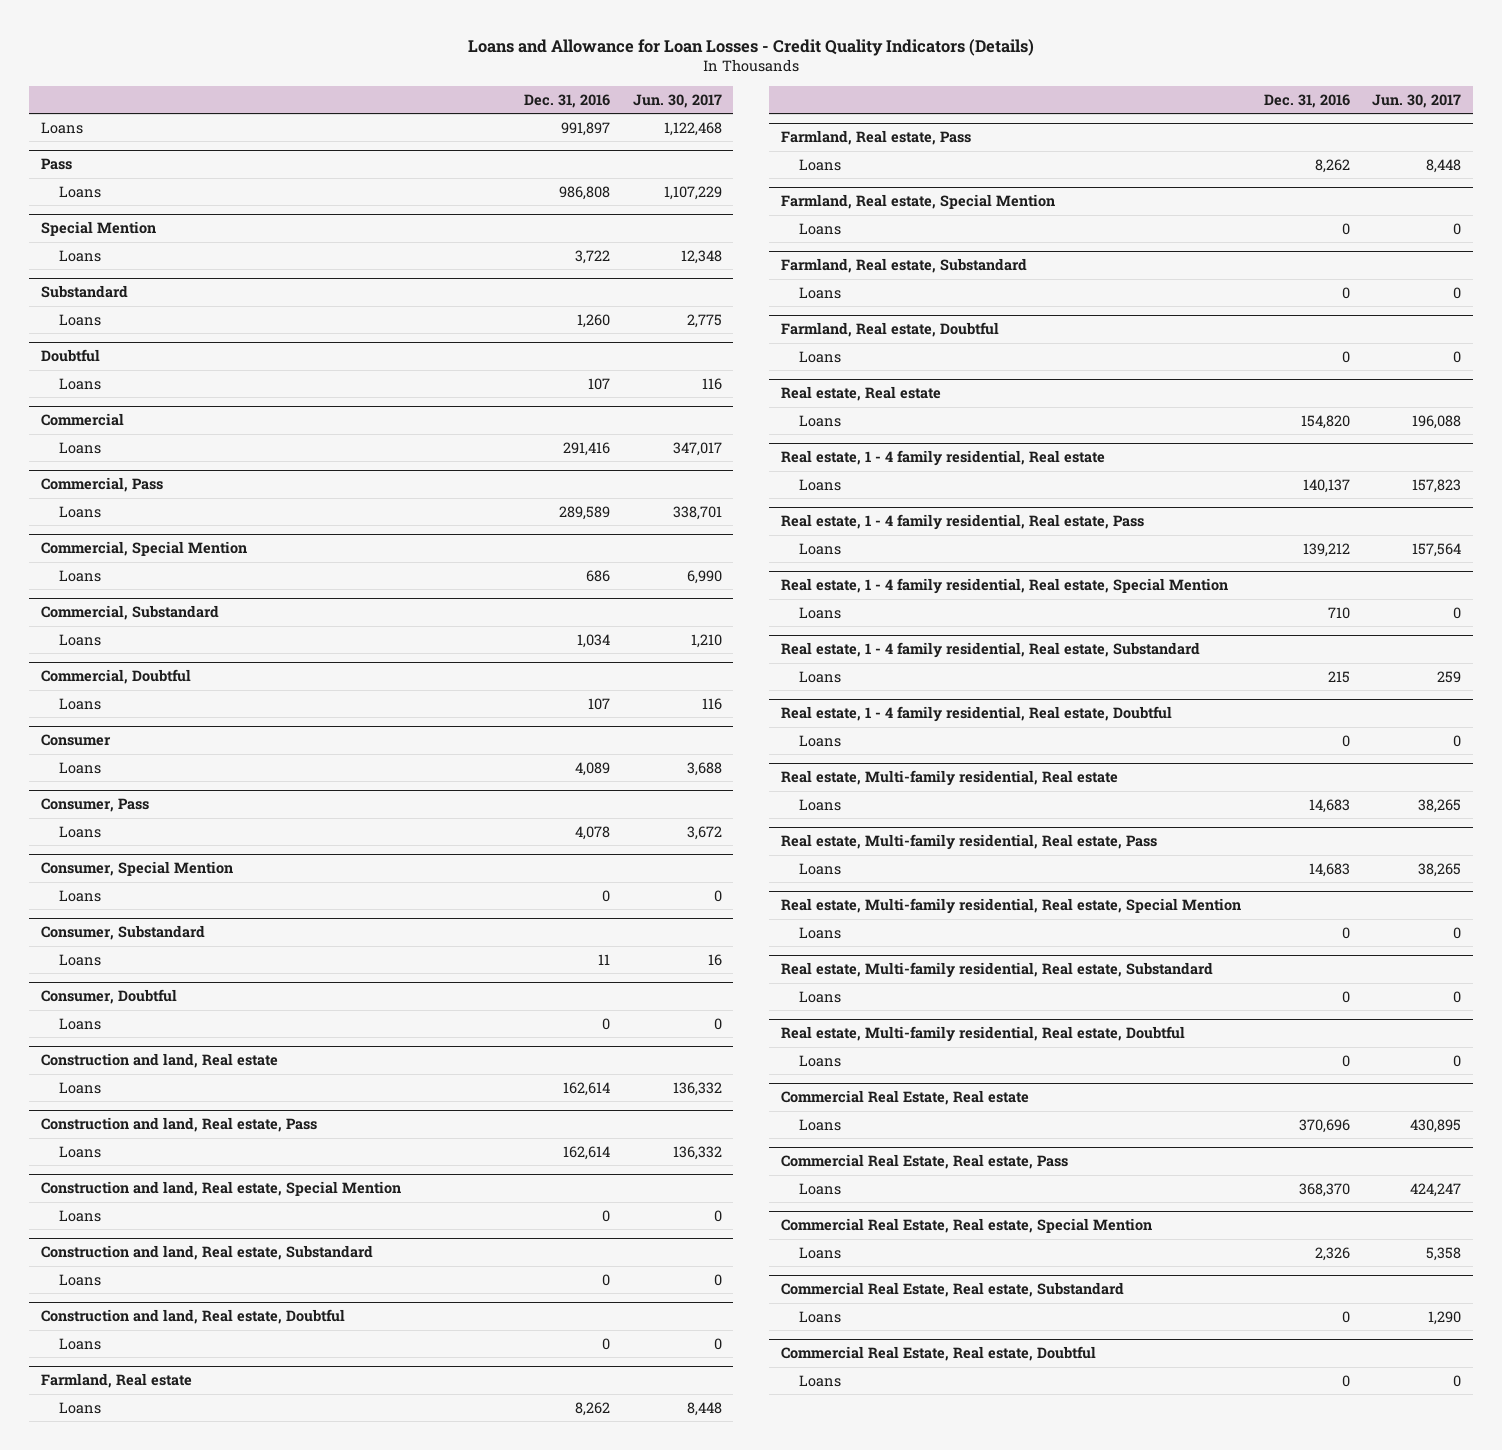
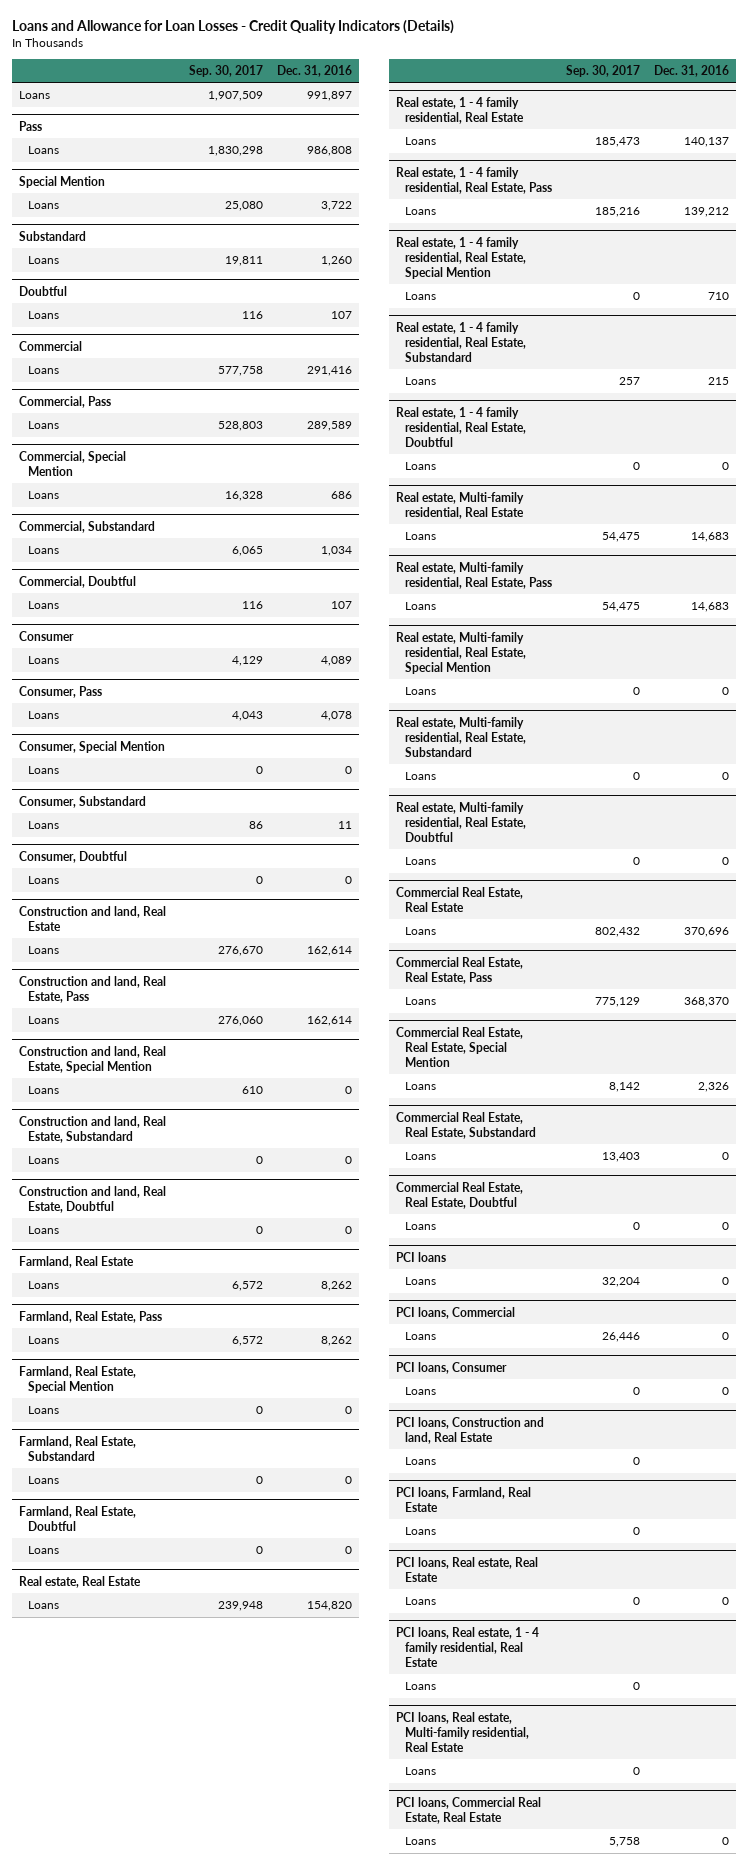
- | Dec. 31, 2016 | Jun. 30, 2017
+ | Sep. 30, 2017 | Dec. 31, 2016
- Construction and land, Real estate
+ Construction and land, Real Estate
- Construction and land, Real estate, Pass
+ Construction and land, Real Estate, Pass
- Construction and land, Real estate, Special Mention
+ Construction and land, Real Estate, Special Mention
- Construction and land, Real estate, Substandard
+ Construction and land, Real Estate, Substandard
- Construction and land, Real estate, Doubtful
+ Construction and land, Real Estate, Doubtful
- Farmland, Real estate
+ Farmland, Real Estate
- Farmland, Real estate, Pass
+ Farmland, Real Estate, Pass
- Farmland, Real estate, Special Mention
+ Farmland, Real Estate, Special Mention
- Farmland, Real estate, Substandard
+ Farmland, Real Estate, Substandard
- Farmland, Real estate, Doubtful
+ Farmland, Real Estate, Doubtful
- Real estate, Real estate
+ Real estate, Real Estate
- Real estate, 1 - 4 family residential, Real estate
+ Real estate, 1 - 4 family residential, Real Estate
- Real estate, 1 - 4 family residential, Real estate, Pass
+ Real estate, 1 - 4 family residential, Real Estate, Pass
- Real estate, 1 - 4 family residential, Real estate, Special Mention
+ Real estate, 1 - 4 family residential, Real Estate, Special Mention
- Real estate, 1 - 4 family residential, Real estate, Substandard
+ Real estate, 1 - 4 family residential, Real Estate, Substandard
- Real estate, 1 - 4 family residential, Real estate, Doubtful
+ Real estate, 1 - 4 family residential, Real Estate, Doubtful
- Real estate, Multi-family residential, Real estate
+ Real estate, Multi-family residential, Real Estate
- Real estate, Multi-family residential, Real estate, Pass
+ Real estate, Multi-family residential, Real Estate, Pass
- Real estate, Multi-family residential, Real estate, Special Mention
+ Real estate, Multi-family residential, Real Estate, Special Mention
- Real estate, Multi-family residential, Real estate, Substandard
+ Real estate, Multi-family residential, Real Estate, Substandard
- Real estate, Multi-family residential, Real estate, Doubtful
+ Real estate, Multi-family residential, Real Estate, Doubtful
- Commercial Real Estate, Real estate
+ Commercial Real Estate, Real Estate
- Commercial Real Estate, Real estate, Pass
+ Commercial Real Estate, Real Estate, Pass
- Commercial Real Estate, Real estate, Special Mention
+ Commercial Real Estate, Real Estate, Special Mention
- Commercial Real Estate, Real estate, Substandard
+ Commercial Real Estate, Real Estate, Substandard
- Commercial Real Estate, Real estate, Doubtful
+ Commercial Real Estate, Real Estate, Doubtful
+ PCI loans
+ Loans | 32,204 | 0
+ PCI loans, Commercial
+ Loans | 26,446 | 0
+ PCI loans, Consumer
+ Loans | 0 | 0
+ PCI loans, Construction and land, Real Estate
+ Loans | 0 |
+ PCI loans, Farmland, Real Estate
+ Loans | 0 |
+ PCI loans, Real estate, Real Estate
+ Loans | 0 | 0
+ PCI loans, Real estate, 1 - 4 family residential, Real Estate
+ Loans | 0 |
+ PCI loans, Real estate, Multi-family residential, Real Estate
+ Loans | 0 |
+ PCI loans, Commercial Real Estate, Real Estate
+ Loans | 5,758 | 0

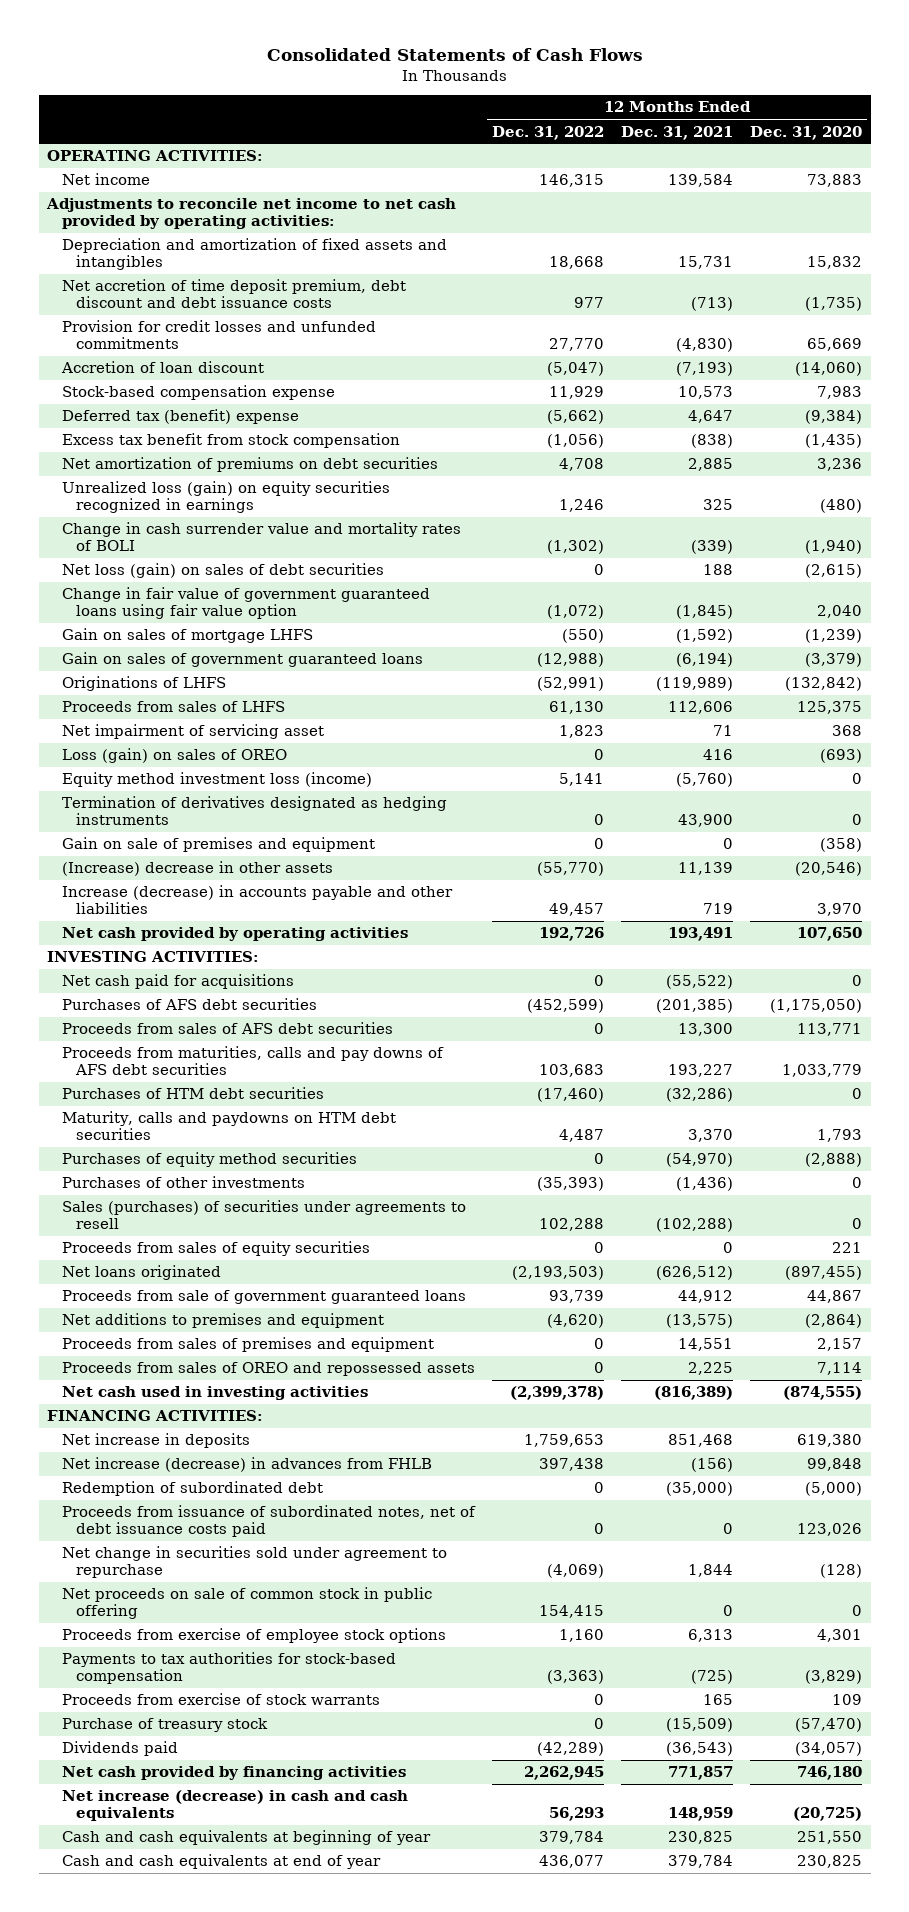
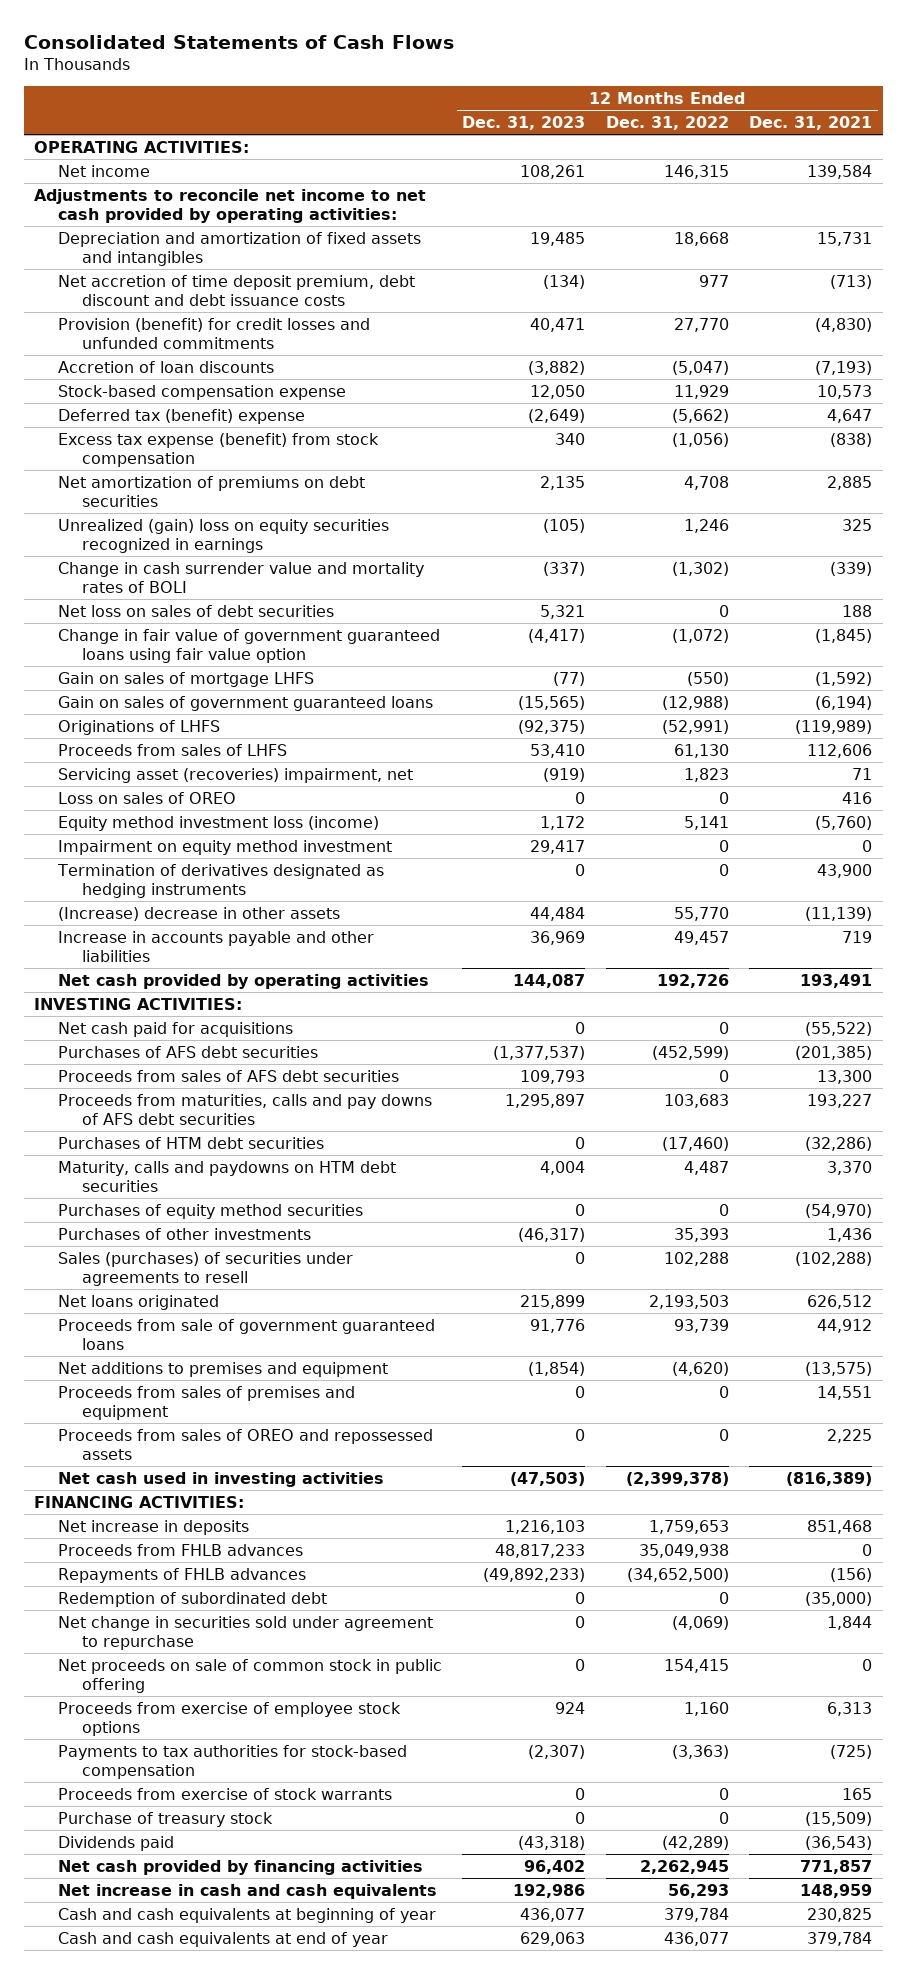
- | 12 Months Ended Dec. 31, 2022 | 12 Months Ended Dec. 31, 2021 | 12 Months Ended Dec. 31, 2020
+ | 12 Months Ended Dec. 31, 2023 | 12 Months Ended Dec. 31, 2022 | 12 Months Ended Dec. 31, 2021
- Provision for credit losses and unfunded commitments | 27,770 | (4,830) | 65,669
- Accretion of loan discount | (5,047) | (7,193) | (14,060)
+ Provision (benefit) for credit losses and unfunded commitments | 40,471 | 27,770 | (4,830)
+ Accretion of loan discounts | (3,882) | (5,047) | (7,193)
- Excess tax benefit from stock compensation | (1,056) | (838) | (1,435)
+ Excess tax expense (benefit) from stock compensation | 340 | (1,056) | (838)
- Unrealized loss (gain) on equity securities recognized in earnings | 1,246 | 325 | (480)
+ Unrealized (gain) loss on equity securities recognized in earnings | (105) | 1,246 | 325
- Net loss (gain) on sales of debt securities | 0 | 188 | (2,615)
+ Net loss on sales of debt securities | 5,321 | 0 | 188
- Net impairment of servicing asset | 1,823 | 71 | 368
- Loss (gain) on sales of OREO | 0 | 416 | (693)
+ Servicing asset (recoveries) impairment, net | (919) | 1,823 | 71
+ Loss on sales of OREO | 0 | 0 | 416
+ Impairment on equity method investment | 29,417 | 0 | 0
- Gain on sale of premises and equipment | 0 | 0 | (358)
- (Increase) decrease in other assets | (55,770) | 11,139 | (20,546)
- Increase (decrease) in accounts payable and other liabilities | 49,457 | 719 | 3,970
+ (Increase) decrease in other assets | 44,484 | 55,770 | (11,139)
+ Increase in accounts payable and other liabilities | 36,969 | 49,457 | 719
- Purchases of other investments | (35,393) | (1,436) | 0
+ Purchases of other investments | (46,317) | 35,393 | 1,436
- Proceeds from sales of equity securities | 0 | 0 | 221
- Net loans originated | (2,193,503) | (626,512) | (897,455)
+ Net loans originated | 215,899 | 2,193,503 | 626,512
- Net increase (decrease) in advances from FHLB | 397,438 | (156) | 99,848
+ Proceeds from FHLB advances | 48,817,233 | 35,049,938 | 0
+ Repayments of FHLB advances | (49,892,233) | (34,652,500) | (156)
- Proceeds from issuance of subordinated notes, net of debt issuance costs paid | 0 | 0 | 123,026
- Net increase (decrease) in cash and cash equivalents | 56,293 | 148,959 | (20,725)
+ Net increase in cash and cash equivalents | 192,986 | 56,293 | 148,959

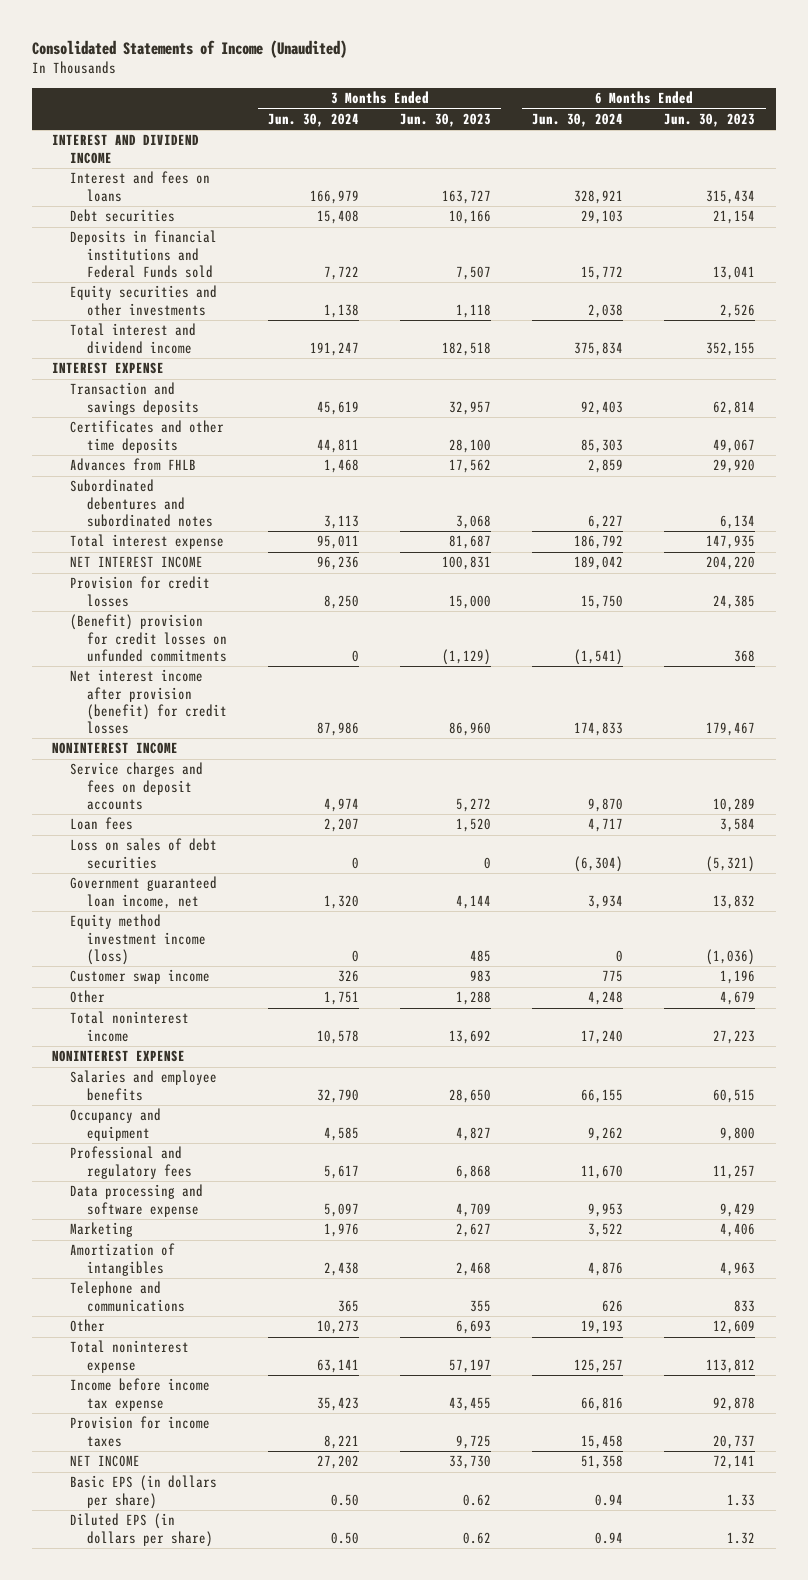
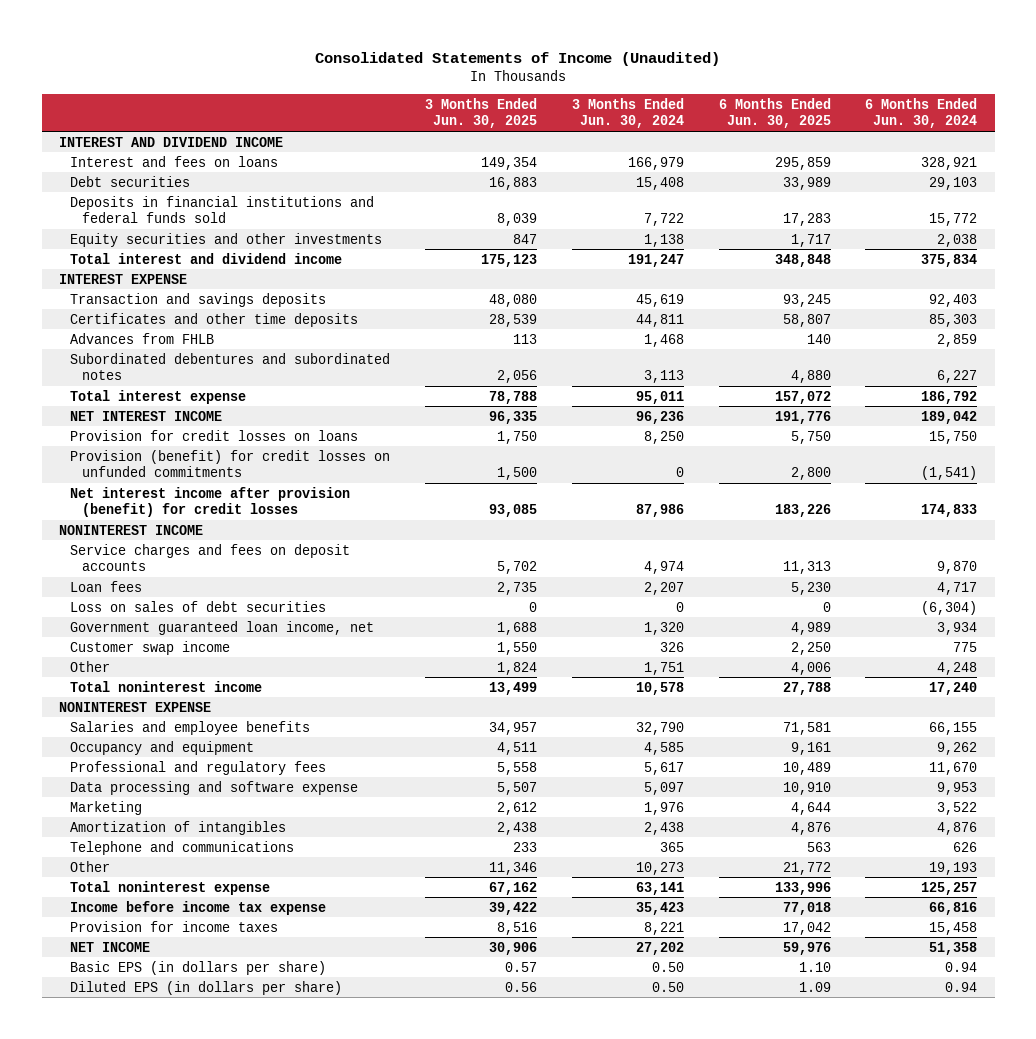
- | 3 Months Ended Jun. 30, 2024 | 3 Months Ended Jun. 30, 2023 | 6 Months Ended Jun. 30, 2024 | 6 Months Ended Jun. 30, 2023
+ | 3 Months Ended Jun. 30, 2025 | 3 Months Ended Jun. 30, 2024 | 6 Months Ended Jun. 30, 2025 | 6 Months Ended Jun. 30, 2024
- Deposits in financial institutions and Federal Funds sold | 7,722 | 7,507 | 15,772 | 13,041
+ Deposits in financial institutions and federal funds sold | 8,039 | 7,722 | 17,283 | 15,772
- Provision for credit losses | 8,250 | 15,000 | 15,750 | 24,385
- (Benefit) provision for credit losses on unfunded commitments | 0 | (1,129) | (1,541) | 368
+ Provision for credit losses on loans | 1,750 | 8,250 | 5,750 | 15,750
+ Provision (benefit) for credit losses on unfunded commitments | 1,500 | 0 | 2,800 | (1,541)
- Equity method investment income (loss) | 0 | 485 | 0 | (1,036)

